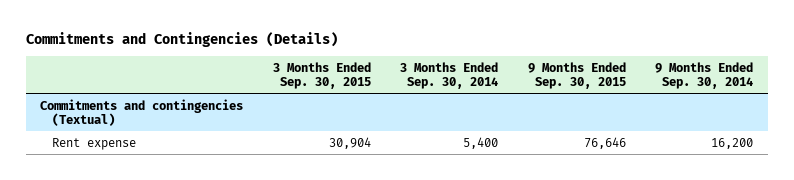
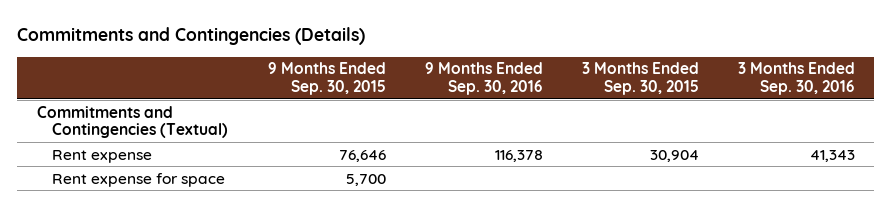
- | 3 Months Ended Sep. 30, 2015 | 3 Months Ended Sep. 30, 2014 | 9 Months Ended Sep. 30, 2015 | 9 Months Ended Sep. 30, 2014
+ | 9 Months Ended Sep. 30, 2015 | 9 Months Ended Sep. 30, 2016 | 3 Months Ended Sep. 30, 2015 | 3 Months Ended Sep. 30, 2016
- Commitments and contingencies (Textual)
+ Commitments and Contingencies (Textual)
+ Rent expense for space | 5,700 | | |

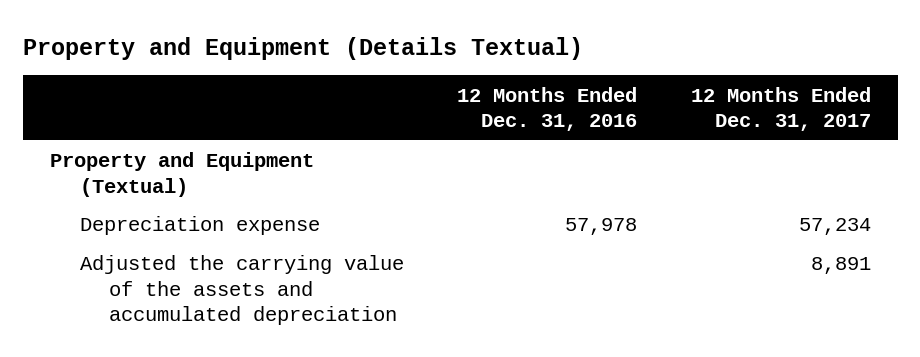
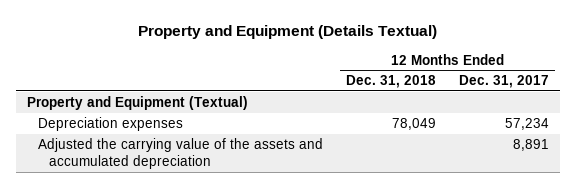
- | 12 Months Ended Dec. 31, 2016 | 12 Months Ended Dec. 31, 2017
+ | 12 Months Ended Dec. 31, 2018 | 12 Months Ended Dec. 31, 2017
- Depreciation expense | 57,978 | 57,234
+ Depreciation expenses | 78,049 | 57,234

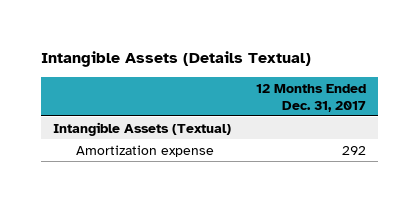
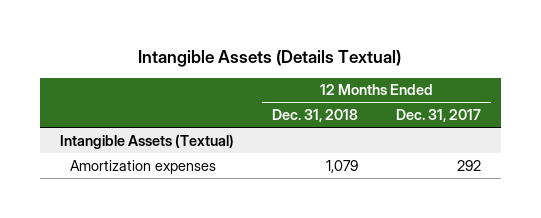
- | 12 Months Ended Dec. 31, 2017
+ | 12 Months Ended Dec. 31, 2018 | 12 Months Ended Dec. 31, 2017
- Amortization expense | 292
+ Amortization expenses | 1,079 | 292

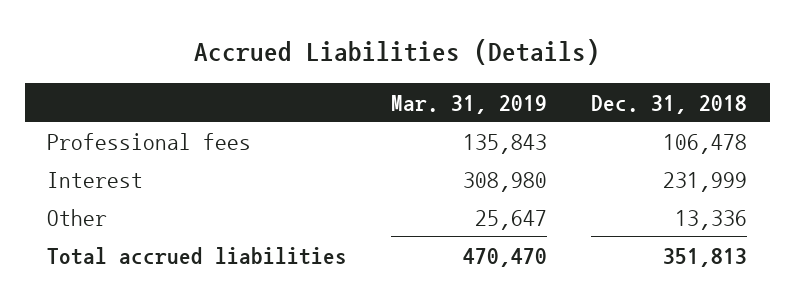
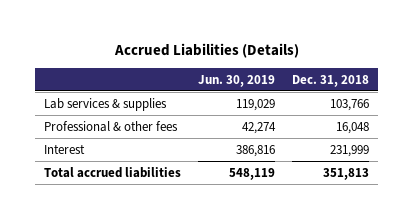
- | Mar. 31, 2019 | Dec. 31, 2018
+ | Jun. 30, 2019 | Dec. 31, 2018
- Professional fees | 135,843 | 106,478
+ Lab services & supplies | 119,029 | 103,766
+ Professional & other fees | 42,274 | 16,048
- Other | 25,647 | 13,336

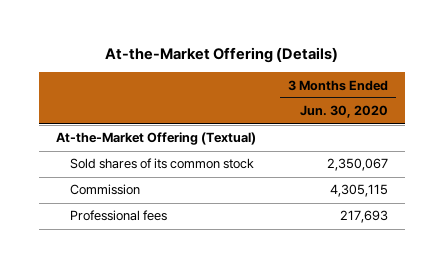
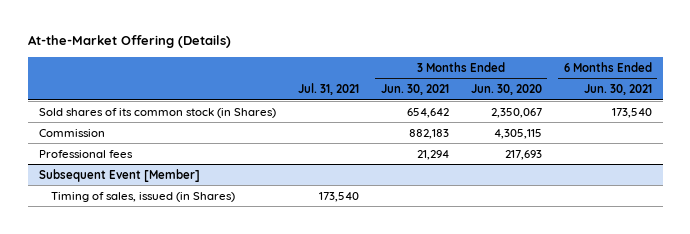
- | 3 Months Ended Jun. 30, 2020
+ | Jul. 31, 2021 | 3 Months Ended Jun. 30, 2021 | 3 Months Ended Jun. 30, 2020 | 6 Months Ended Jun. 30, 2021
- At-the-Market Offering (Textual)
- Sold shares of its common stock | 2,350,067
+ Sold shares of its common stock (in Shares) | | 654,642 | 2,350,067 | 173,540
+ Subsequent Event [Member]
+ Timing of sales, issued (in Shares) | 173,540 | | |

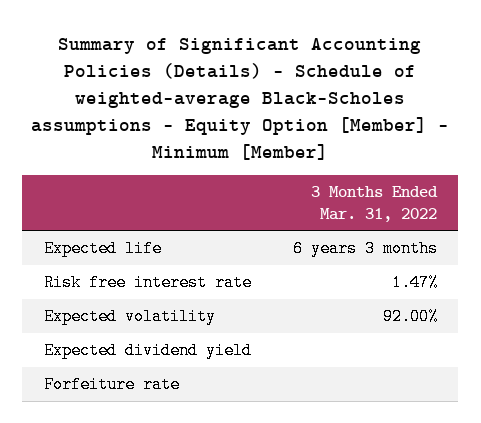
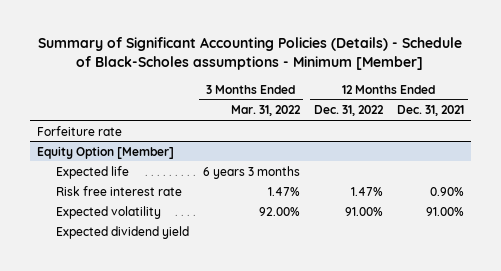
- Summary of Significant Accounting Policies (Details) - Schedule of weighted-average Black-Scholes assumptions - Equity Option [Member] - Minimum [Member]
+ Summary of Significant Accounting Policies (Details) - Schedule of Black-Scholes assumptions - Minimum [Member]
- | 3 Months Ended Mar. 31, 2022
+ | 3 Months Ended Mar. 31, 2022 | 12 Months Ended Dec. 31, 2022 | 12 Months Ended Dec. 31, 2021
moved up: Forfeiture rate
+ Equity Option [Member]

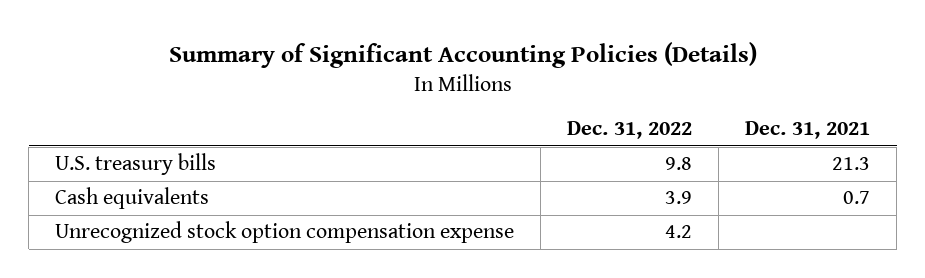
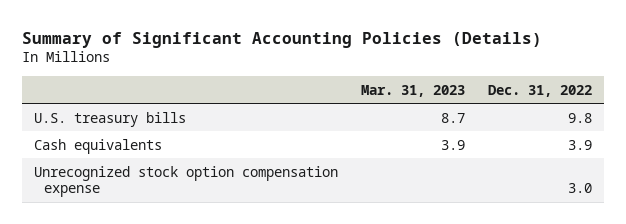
- | Dec. 31, 2022 | Dec. 31, 2021
+ | Mar. 31, 2023 | Dec. 31, 2022
- Unrecognized stock option compensation expense | 4.2 |
+ Unrecognized stock option compensation expense | | 3.0

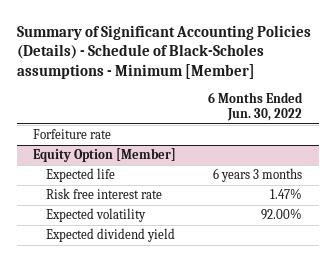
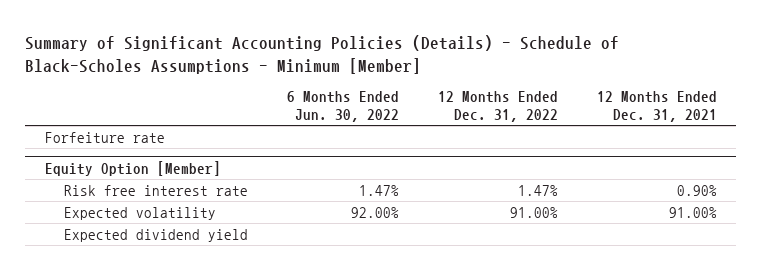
- Summary of Significant Accounting Policies (Details) - Schedule of Black-Scholes assumptions - Minimum [Member]
+ Summary of Significant Accounting Policies (Details) - Schedule of Black-Scholes Assumptions - Minimum [Member]
- | 6 Months Ended Jun. 30, 2022
+ | 6 Months Ended Jun. 30, 2022 | 12 Months Ended Dec. 31, 2022 | 12 Months Ended Dec. 31, 2021
@ Equity Option [Member]
- Expected life | 6 years 3 months

